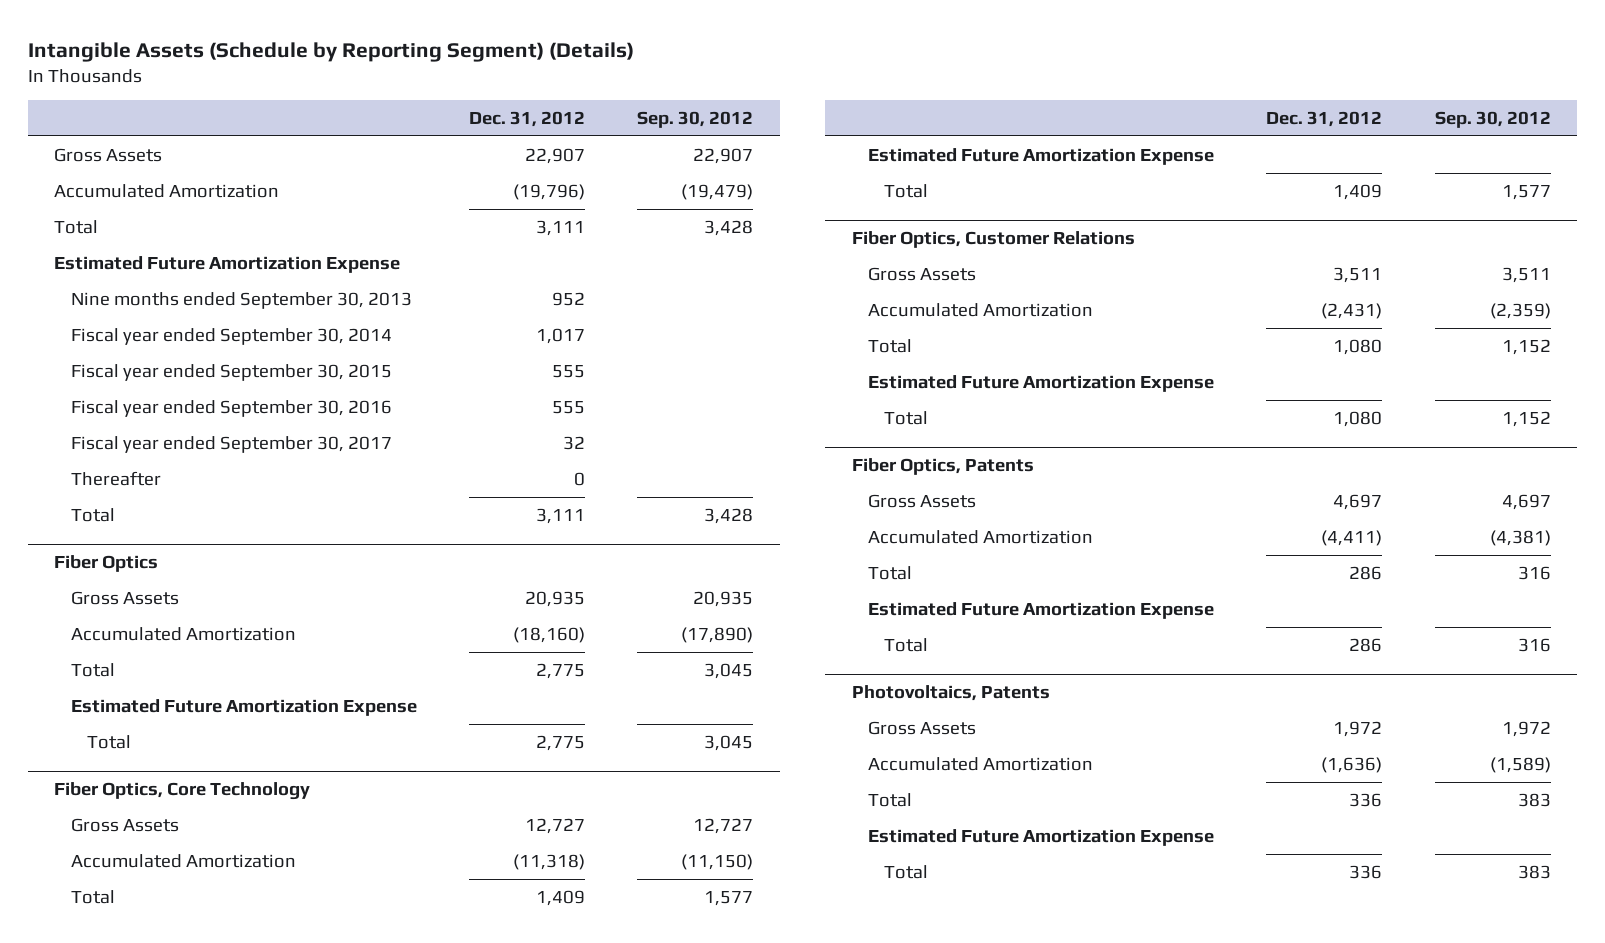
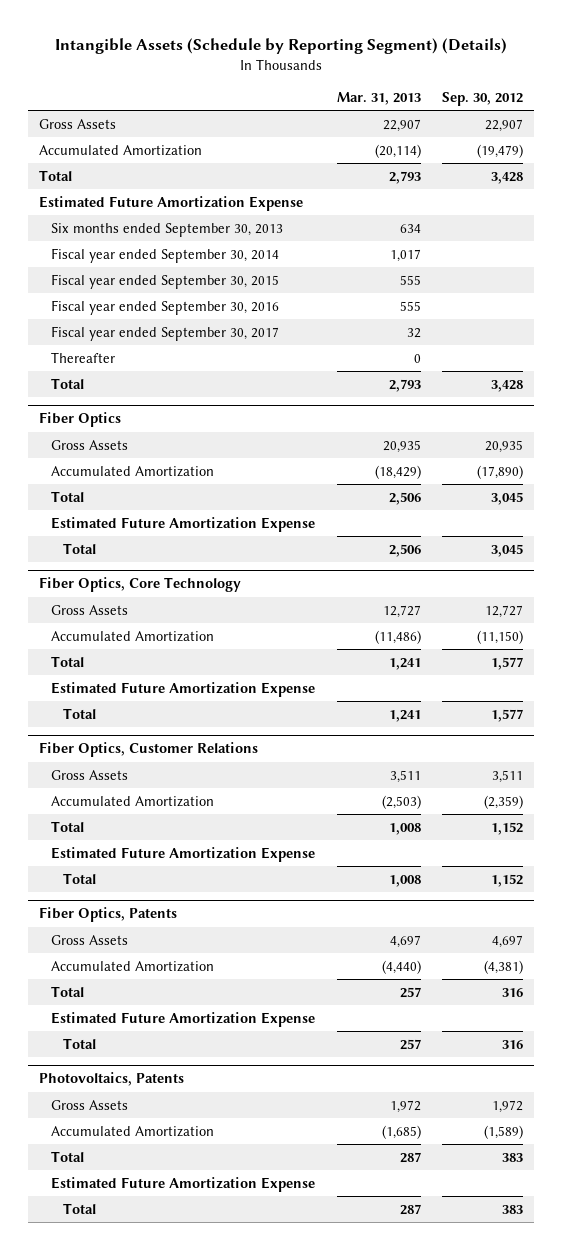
- | Dec. 31, 2012 | Sep. 30, 2012
+ | Mar. 31, 2013 | Sep. 30, 2012
- Nine months ended September 30, 2013 | 952 |
+ Six months ended September 30, 2013 | 634 |

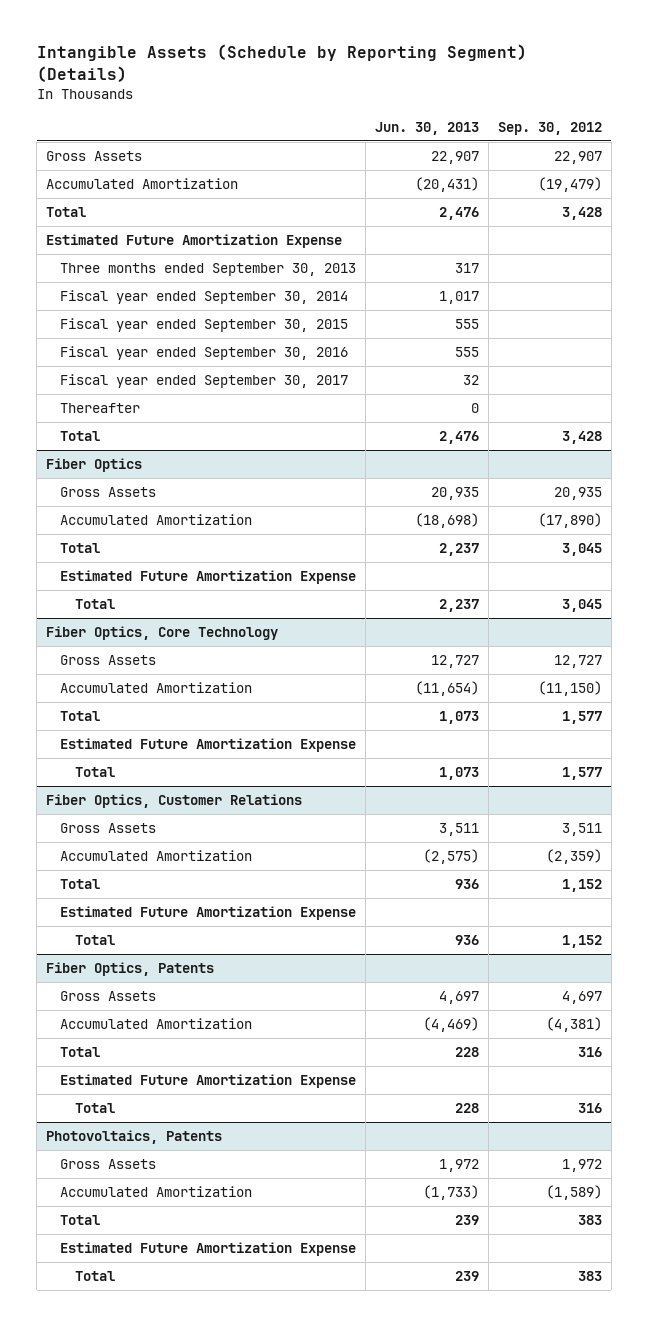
- | Mar. 31, 2013 | Sep. 30, 2012
+ | Jun. 30, 2013 | Sep. 30, 2012
- Six months ended September 30, 2013 | 634 |
+ Three months ended September 30, 2013 | 317 |

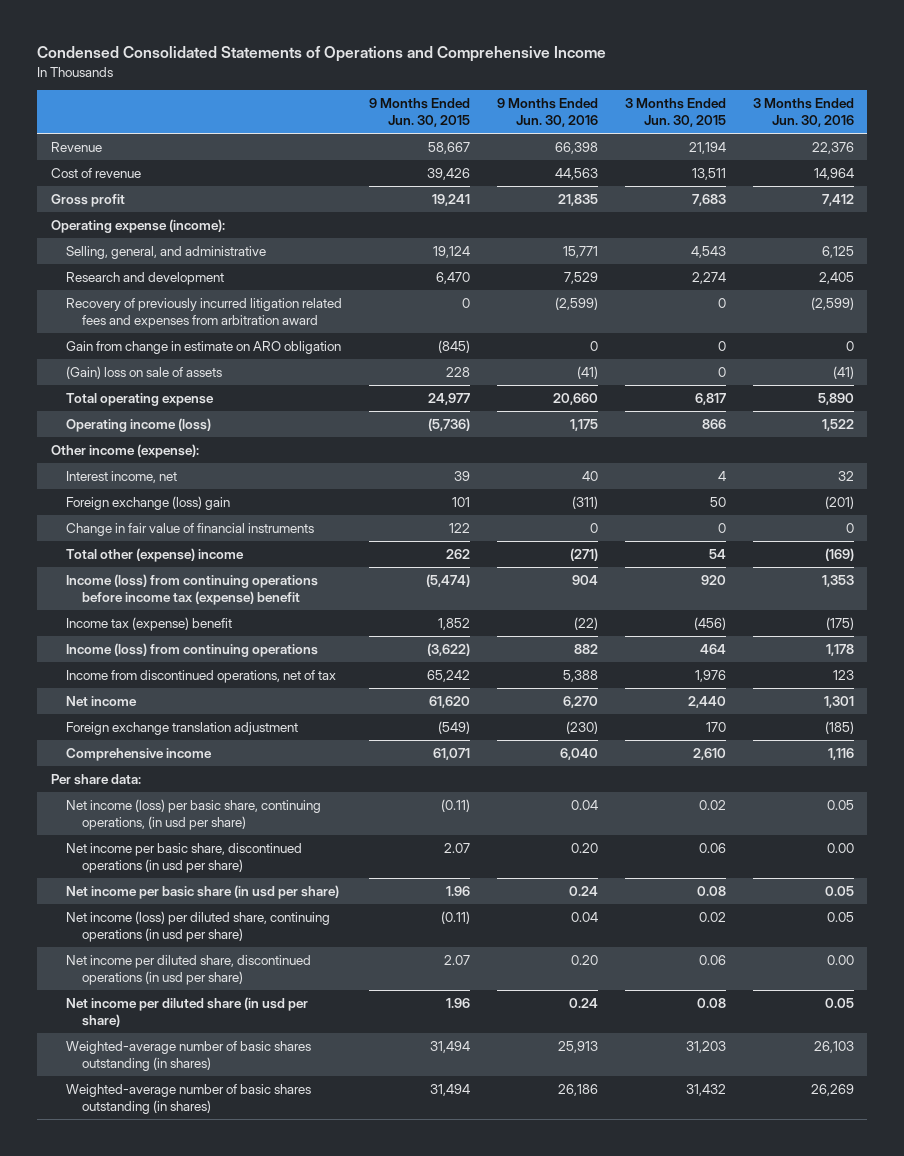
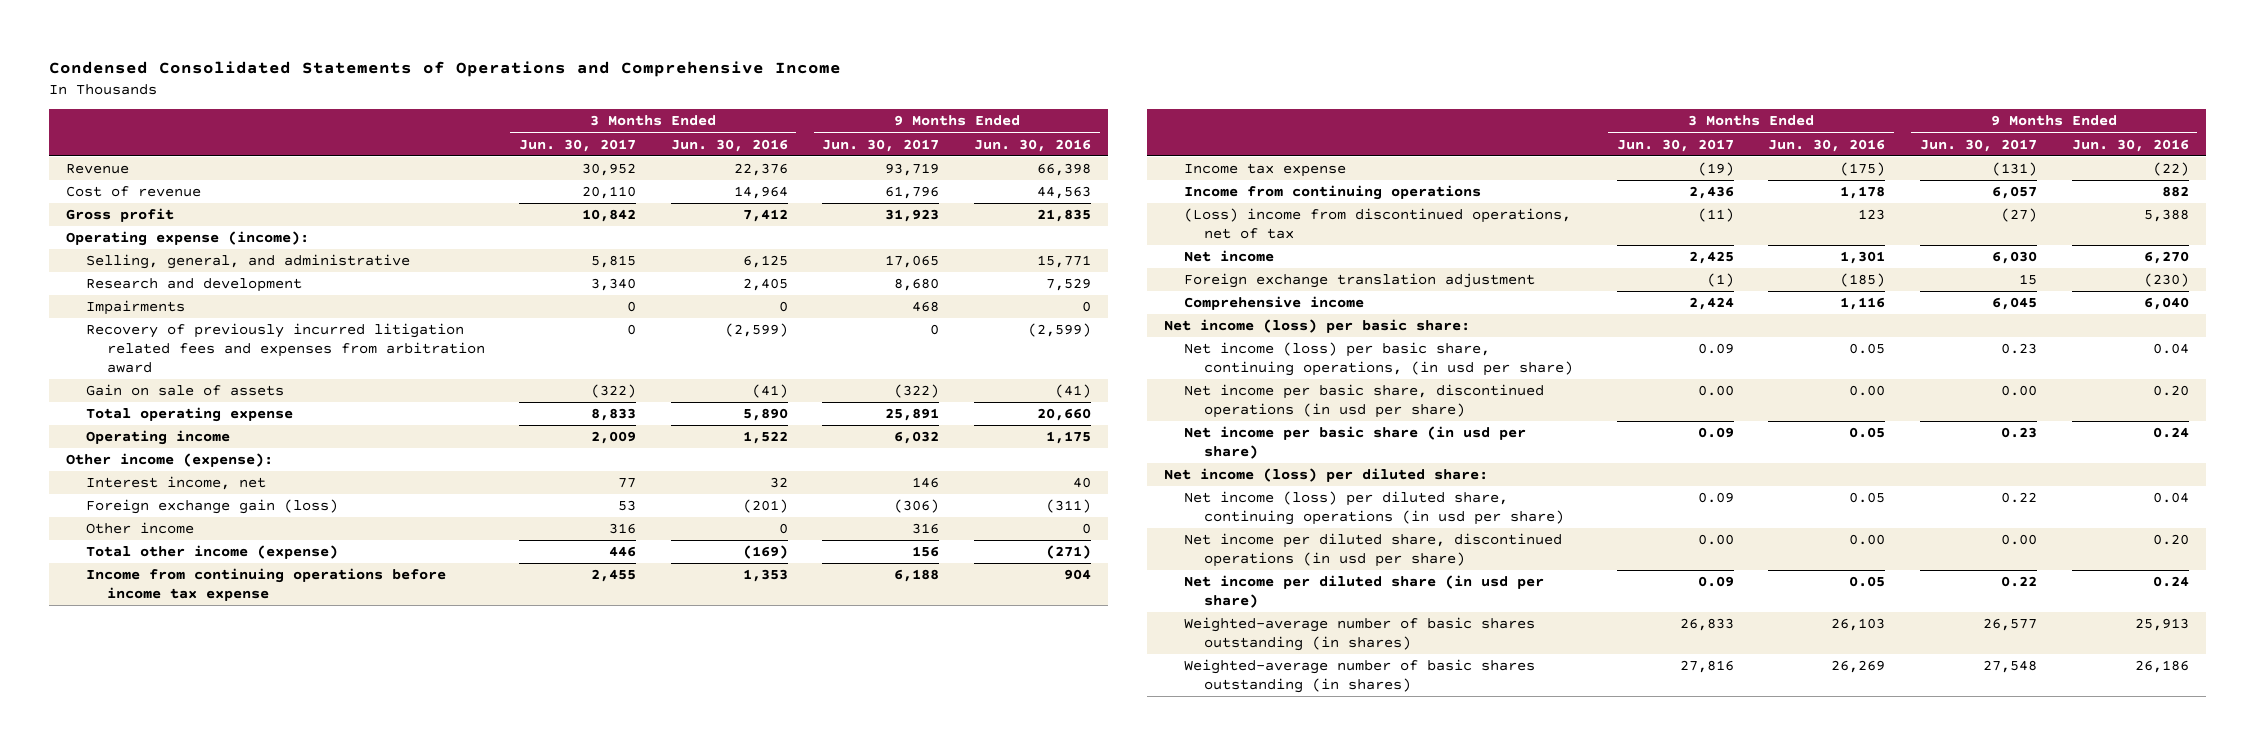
- | 9 Months Ended Jun. 30, 2015 | 9 Months Ended Jun. 30, 2016 | 3 Months Ended Jun. 30, 2015 | 3 Months Ended Jun. 30, 2016
+ | 3 Months Ended Jun. 30, 2017 | 3 Months Ended Jun. 30, 2016 | 9 Months Ended Jun. 30, 2017 | 9 Months Ended Jun. 30, 2016
+ Impairments | 0 | 0 | 468 | 0
- Gain from change in estimate on ARO obligation | (845) | 0 | 0 | 0
- (Gain) loss on sale of assets | 228 | (41) | 0 | (41)
+ Gain on sale of assets | (322) | (41) | (322) | (41)
- Operating income (loss) | (5,736) | 1,175 | 866 | 1,522
+ Operating income | 2,009 | 1,522 | 6,032 | 1,175
- Foreign exchange (loss) gain | 101 | (311) | 50 | (201)
- Change in fair value of financial instruments | 122 | 0 | 0 | 0
- Total other (expense) income | 262 | (271) | 54 | (169)
- Income (loss) from continuing operations before income tax (expense) benefit | (5,474) | 904 | 920 | 1,353
- Income tax (expense) benefit | 1,852 | (22) | (456) | (175)
- Income (loss) from continuing operations | (3,622) | 882 | 464 | 1,178
- Income from discontinued operations, net of tax | 65,242 | 5,388 | 1,976 | 123
+ Foreign exchange gain (loss) | 53 | (201) | (306) | (311)
+ Other income | 316 | 0 | 316 | 0
+ Total other income (expense) | 446 | (169) | 156 | (271)
+ Income from continuing operations before income tax expense | 2,455 | 1,353 | 6,188 | 904
+ Income tax expense | (19) | (175) | (131) | (22)
+ Income from continuing operations | 2,436 | 1,178 | 6,057 | 882
+ (Loss) income from discontinued operations, net of tax | (11) | 123 | (27) | 5,388
- Per share data:
+ Net income (loss) per basic share:
+ Net income (loss) per diluted share:

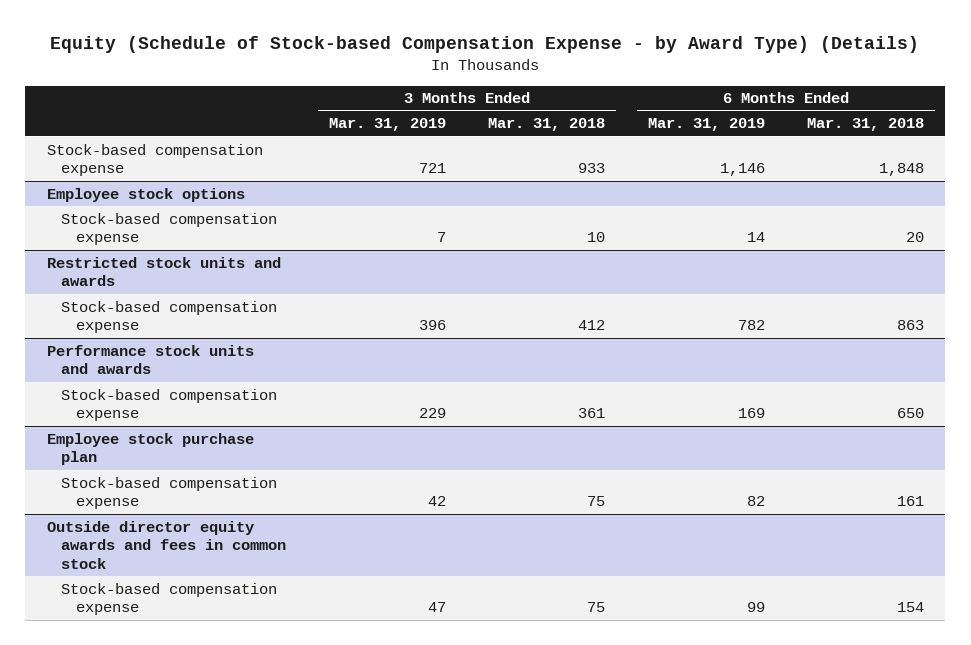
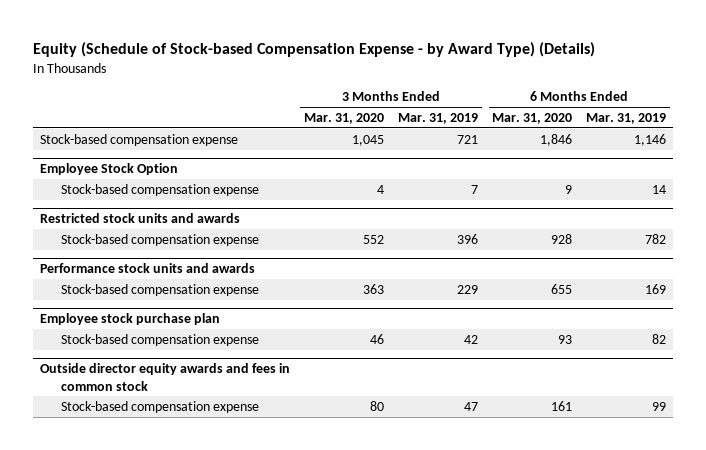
- | 3 Months Ended Mar. 31, 2019 | 3 Months Ended Mar. 31, 2018 | 6 Months Ended Mar. 31, 2019 | 6 Months Ended Mar. 31, 2018
+ | 3 Months Ended Mar. 31, 2020 | 3 Months Ended Mar. 31, 2019 | 6 Months Ended Mar. 31, 2020 | 6 Months Ended Mar. 31, 2019
- Employee stock options
+ Employee Stock Option

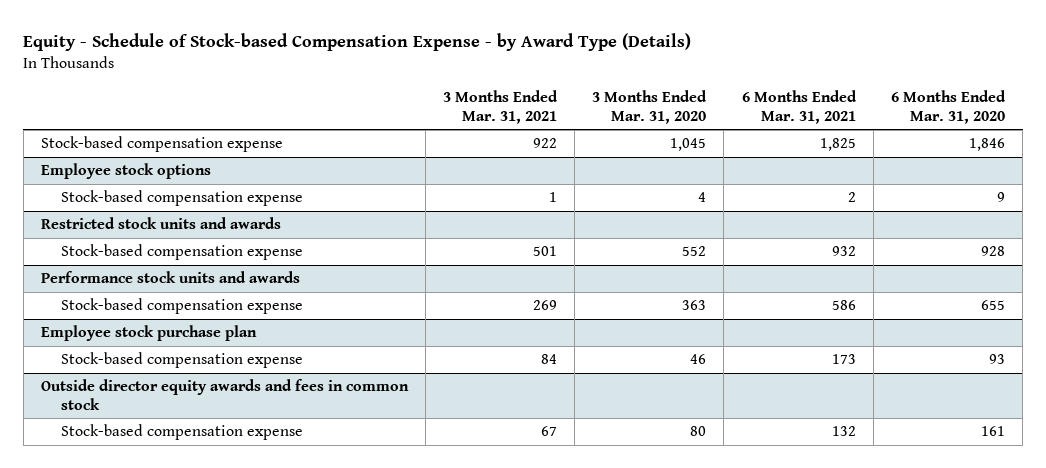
- Equity (Schedule of Stock-based Compensation Expense - by Award Type) (Details)
+ Equity - Schedule of Stock-based Compensation Expense - by Award Type (Details)
- | 3 Months Ended Mar. 31, 2020 | 3 Months Ended Mar. 31, 2019 | 6 Months Ended Mar. 31, 2020 | 6 Months Ended Mar. 31, 2019
+ | 3 Months Ended Mar. 31, 2021 | 3 Months Ended Mar. 31, 2020 | 6 Months Ended Mar. 31, 2021 | 6 Months Ended Mar. 31, 2020
- Employee Stock Option
+ Employee stock options

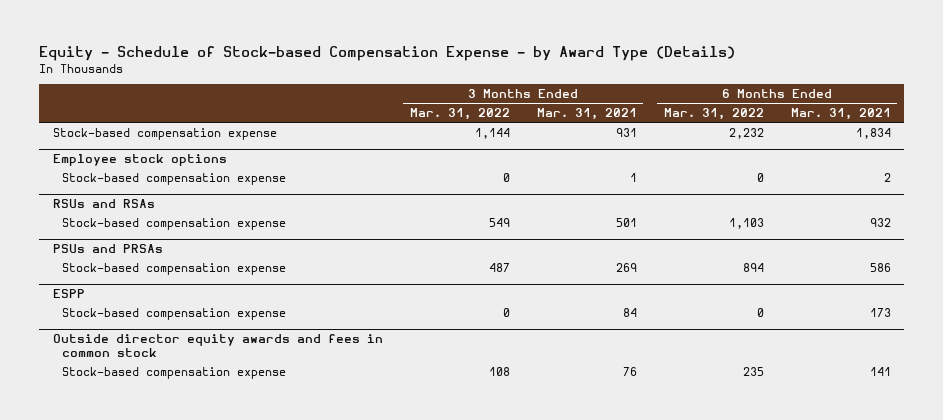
- | 3 Months Ended Mar. 31, 2021 | 3 Months Ended Mar. 31, 2020 | 6 Months Ended Mar. 31, 2021 | 6 Months Ended Mar. 31, 2020
+ | 3 Months Ended Mar. 31, 2022 | 3 Months Ended Mar. 31, 2021 | 6 Months Ended Mar. 31, 2022 | 6 Months Ended Mar. 31, 2021
- Stock-based compensation expense | 922 | 1,045 | 1,825 | 1,846
+ Stock-based compensation expense | 1,144 | 931 | 2,232 | 1,834
- Restricted stock units and awards
+ RSUs and RSAs
- Performance stock units and awards
+ PSUs and PRSAs
- Employee stock purchase plan
+ ESPP
@ Outside director equity awards and fees in common stock
- Stock-based compensation expense | 67 | 80 | 132 | 161
+ Stock-based compensation expense | 108 | 76 | 235 | 141

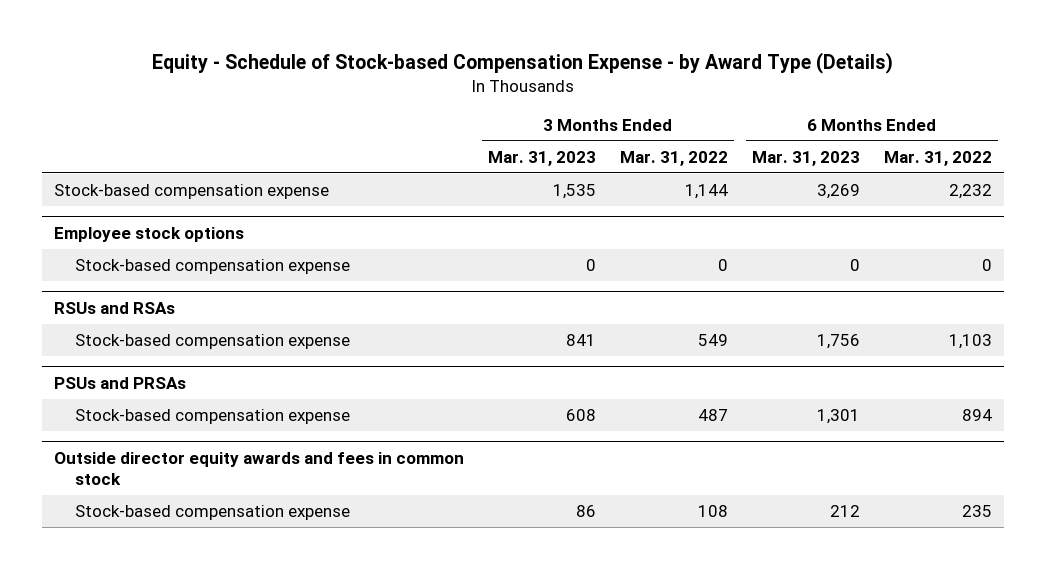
- | 3 Months Ended Mar. 31, 2022 | 3 Months Ended Mar. 31, 2021 | 6 Months Ended Mar. 31, 2022 | 6 Months Ended Mar. 31, 2021
+ | 3 Months Ended Mar. 31, 2023 | 3 Months Ended Mar. 31, 2022 | 6 Months Ended Mar. 31, 2023 | 6 Months Ended Mar. 31, 2022
- ESPP
- Stock-based compensation expense | 0 | 84 | 0 | 173

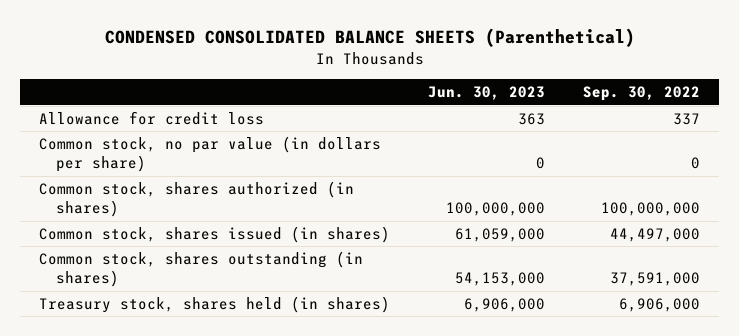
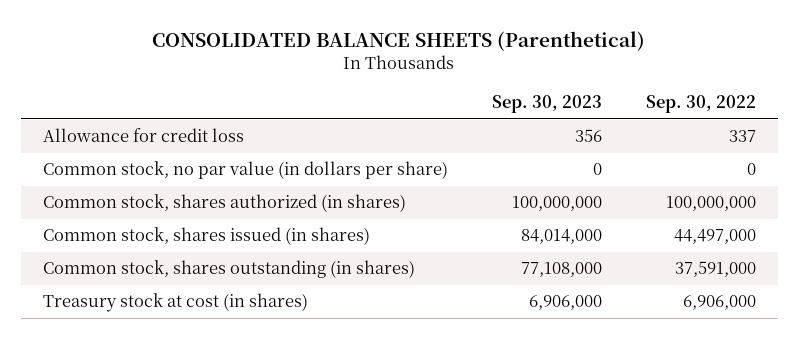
- CONDENSED CONSOLIDATED BALANCE SHEETS (Parenthetical)
+ CONSOLIDATED BALANCE SHEETS (Parenthetical)
- | Jun. 30, 2023 | Sep. 30, 2022
+ | Sep. 30, 2023 | Sep. 30, 2022
- Treasury stock, shares held (in shares) | 6,906,000 | 6,906,000
+ Treasury stock at cost (in shares) | 6,906,000 | 6,906,000

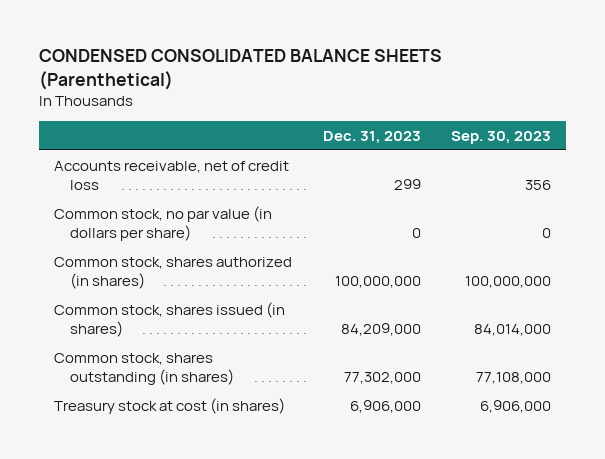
- CONSOLIDATED BALANCE SHEETS (Parenthetical)
+ CONDENSED CONSOLIDATED BALANCE SHEETS (Parenthetical)
- | Sep. 30, 2023 | Sep. 30, 2022
+ | Dec. 31, 2023 | Sep. 30, 2023
- Allowance for credit loss | 356 | 337
+ Accounts receivable, net of credit loss | 299 | 356

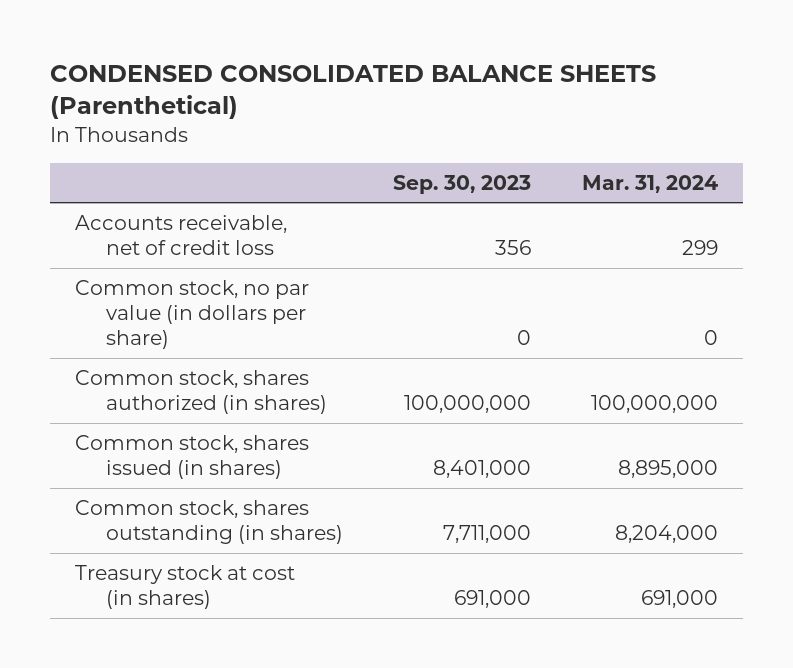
- | Dec. 31, 2023 | Sep. 30, 2023
+ | Sep. 30, 2023 | Mar. 31, 2024
- Common stock, shares issued (in shares) | 84,209,000 | 84,014,000
- Common stock, shares outstanding (in shares) | 77,302,000 | 77,108,000
- Treasury stock at cost (in shares) | 6,906,000 | 6,906,000
+ Common stock, shares issued (in shares) | 8,401,000 | 8,895,000
+ Common stock, shares outstanding (in shares) | 7,711,000 | 8,204,000
+ Treasury stock at cost (in shares) | 691,000 | 691,000

